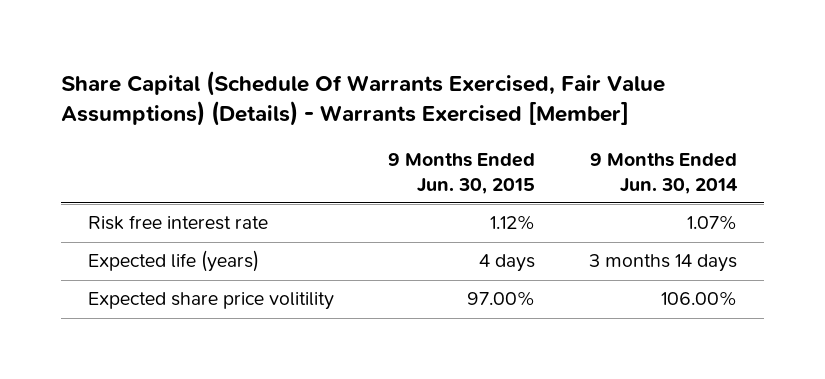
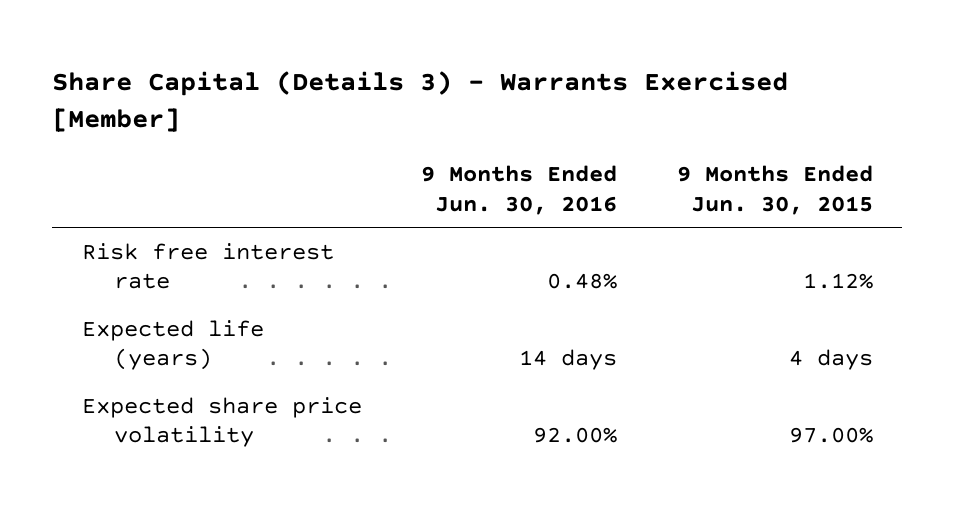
- Share Capital (Schedule Of Warrants Exercised, Fair Value Assumptions) (Details) - Warrants Exercised [Member]
+ Share Capital (Details 3) - Warrants Exercised [Member]
- | 9 Months Ended Jun. 30, 2015 | 9 Months Ended Jun. 30, 2014
+ | 9 Months Ended Jun. 30, 2016 | 9 Months Ended Jun. 30, 2015
- Expected share price volitility | 97.00% | 106.00%
+ Expected share price volatility | 92.00% | 97.00%

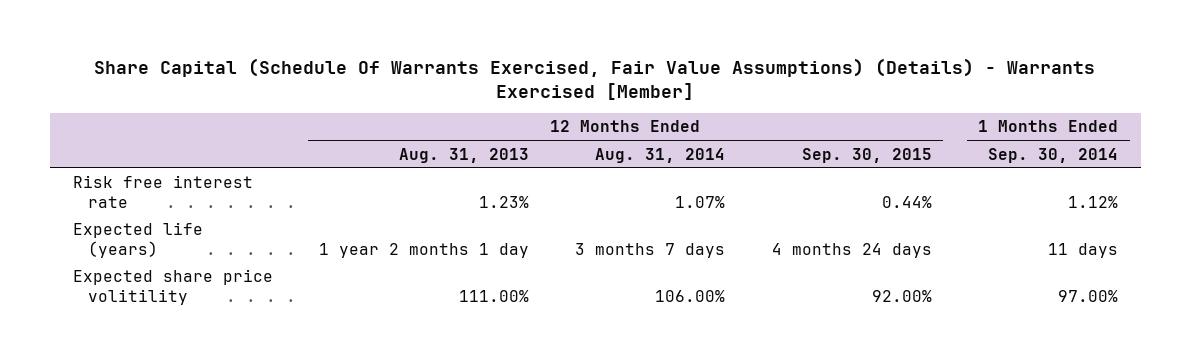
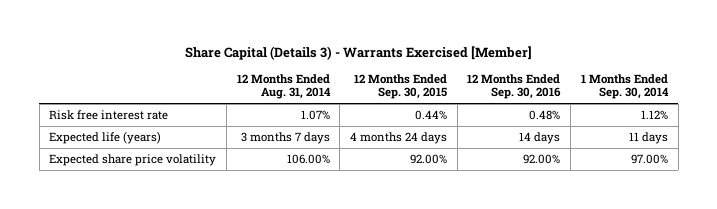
- Share Capital (Schedule Of Warrants Exercised, Fair Value Assumptions) (Details) - Warrants Exercised [Member]
+ Share Capital (Details 3) - Warrants Exercised [Member]
- | 12 Months Ended Aug. 31, 2013 | 12 Months Ended Aug. 31, 2014 | 12 Months Ended Sep. 30, 2015 | 1 Months Ended Sep. 30, 2014
+ | 12 Months Ended Aug. 31, 2014 | 12 Months Ended Sep. 30, 2015 | 12 Months Ended Sep. 30, 2016 | 1 Months Ended Sep. 30, 2014
- Expected share price volitility | 111.00% | 106.00% | 92.00% | 97.00%
+ Expected share price volatility | 106.00% | 92.00% | 92.00% | 97.00%

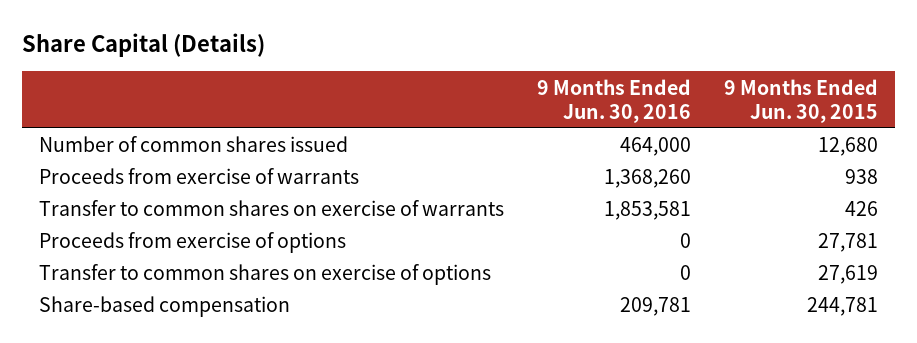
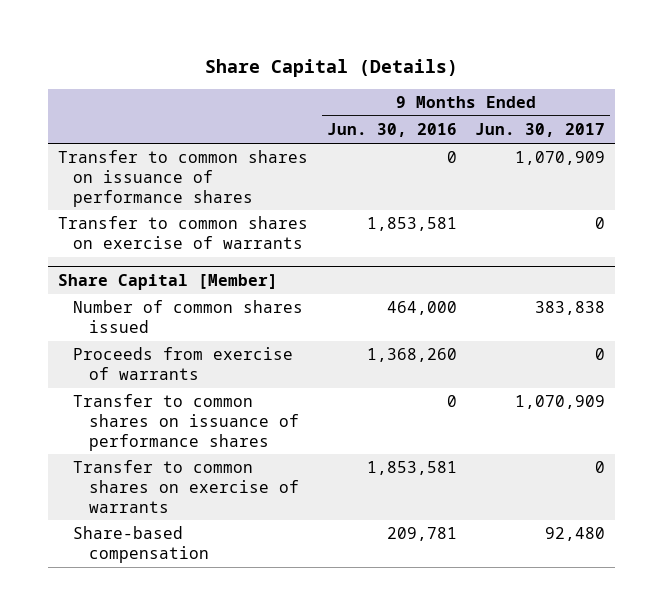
- | 9 Months Ended Jun. 30, 2016 | 9 Months Ended Jun. 30, 2015
+ | 9 Months Ended Jun. 30, 2016 | 9 Months Ended Jun. 30, 2017
+ Transfer to common shares on issuance of performance shares | 0 | 1,070,909
+ Transfer to common shares on exercise of warrants | 1,853,581 | 0
+ Share Capital [Member]
+ Transfer to common shares on issuance of performance shares | 0 | 1,070,909
- Proceeds from exercise of options | 0 | 27,781
- Transfer to common shares on exercise of options | 0 | 27,619

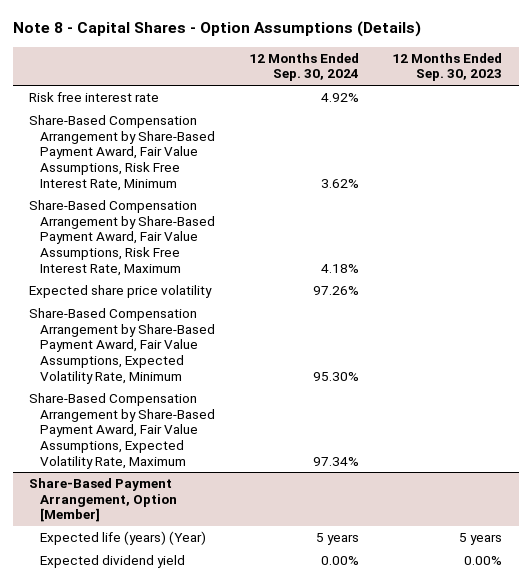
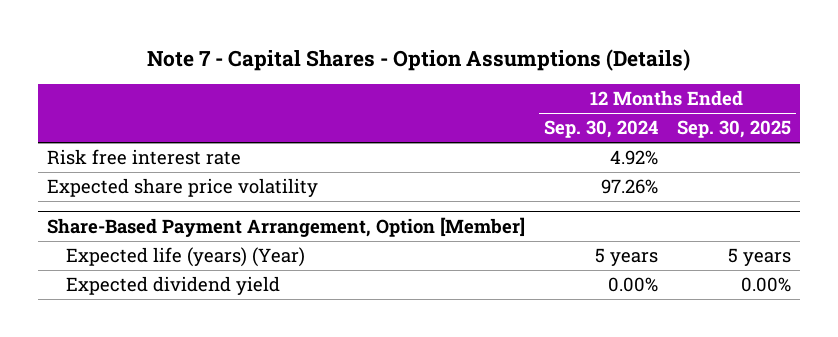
- Note 8 - Capital Shares - Option Assumptions (Details)
+ Note 7 - Capital Shares - Option Assumptions (Details)
- | 12 Months Ended Sep. 30, 2024 | 12 Months Ended Sep. 30, 2023
+ | 12 Months Ended Sep. 30, 2024 | 12 Months Ended Sep. 30, 2025
- Share-Based Compensation Arrangement by Share-Based Payment Award, Fair Value Assumptions, Risk Free Interest Rate, Minimum | 3.62% |
- Share-Based Compensation Arrangement by Share-Based Payment Award, Fair Value Assumptions, Risk Free Interest Rate, Maximum | 4.18% |
- Share-Based Compensation Arrangement by Share-Based Payment Award, Fair Value Assumptions, Expected Volatility Rate, Minimum | 95.30% |
- Share-Based Compensation Arrangement by Share-Based Payment Award, Fair Value Assumptions, Expected Volatility Rate, Maximum | 97.34% |

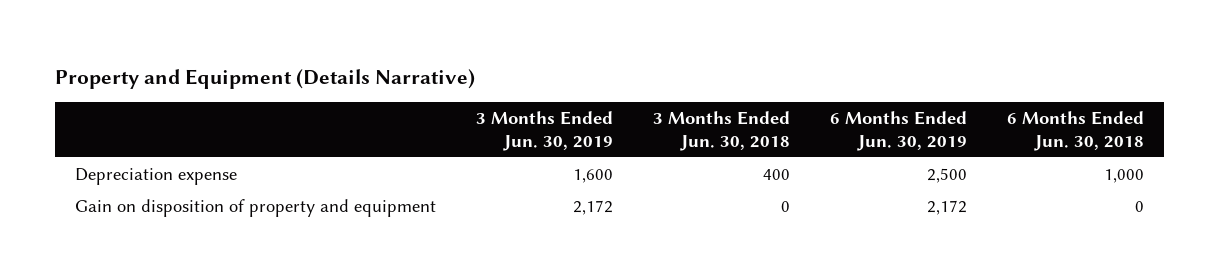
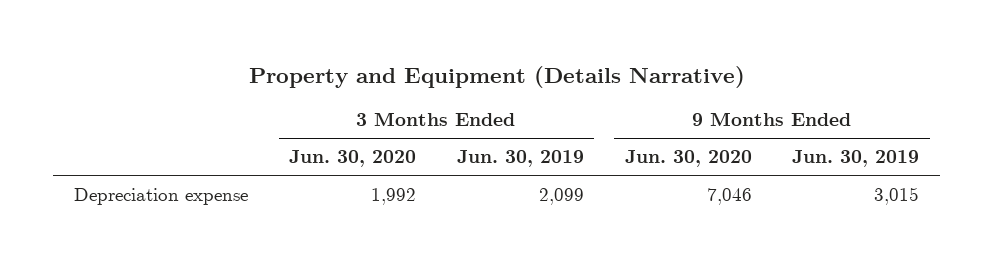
- | 3 Months Ended Jun. 30, 2019 | 3 Months Ended Jun. 30, 2018 | 6 Months Ended Jun. 30, 2019 | 6 Months Ended Jun. 30, 2018
+ | 3 Months Ended Jun. 30, 2020 | 3 Months Ended Jun. 30, 2019 | 9 Months Ended Jun. 30, 2020 | 9 Months Ended Jun. 30, 2019
- Depreciation expense | 1,600 | 400 | 2,500 | 1,000
- Gain on disposition of property and equipment | 2,172 | 0 | 2,172 | 0
+ Depreciation expense | 1,992 | 2,099 | 7,046 | 3,015

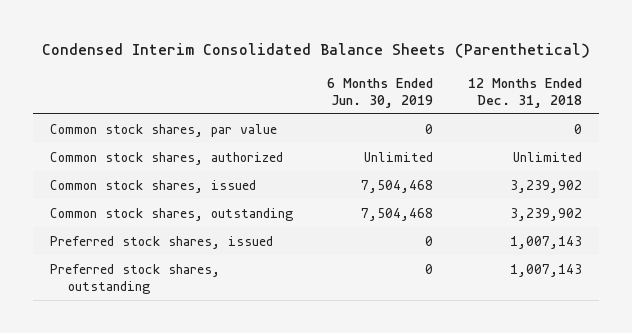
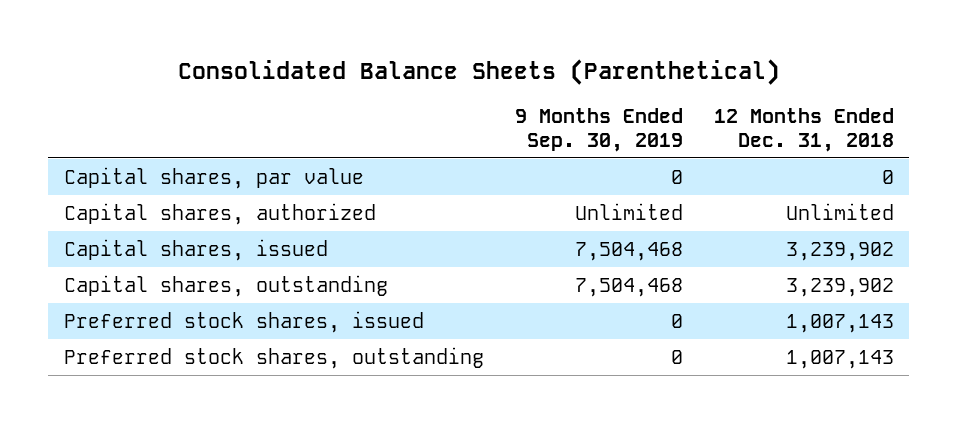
- Condensed Interim Consolidated Balance Sheets (Parenthetical)
+ Consolidated Balance Sheets (Parenthetical)
- | 6 Months Ended Jun. 30, 2019 | 12 Months Ended Dec. 31, 2018
+ | 9 Months Ended Sep. 30, 2019 | 12 Months Ended Dec. 31, 2018
- Common stock shares, par value | 0 | 0
- Common stock shares, authorized | Unlimited | Unlimited
- Common stock shares, issued | 7,504,468 | 3,239,902
- Common stock shares, outstanding | 7,504,468 | 3,239,902
+ Capital shares, par value | 0 | 0
+ Capital shares, authorized | Unlimited | Unlimited
+ Capital shares, issued | 7,504,468 | 3,239,902
+ Capital shares, outstanding | 7,504,468 | 3,239,902

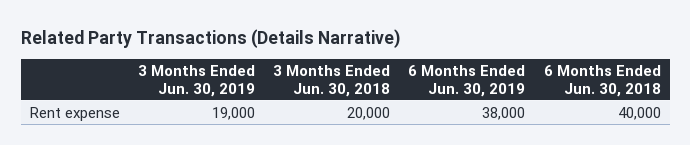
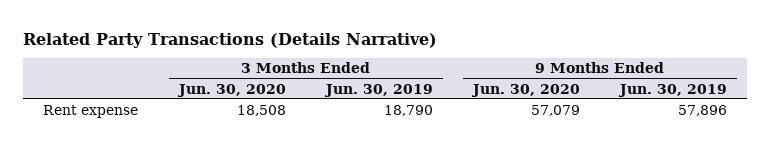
- | 3 Months Ended Jun. 30, 2019 | 3 Months Ended Jun. 30, 2018 | 6 Months Ended Jun. 30, 2019 | 6 Months Ended Jun. 30, 2018
+ | 3 Months Ended Jun. 30, 2020 | 3 Months Ended Jun. 30, 2019 | 9 Months Ended Jun. 30, 2020 | 9 Months Ended Jun. 30, 2019
- Rent expense | 19,000 | 20,000 | 38,000 | 40,000
+ Rent expense | 18,508 | 18,790 | 57,079 | 57,896

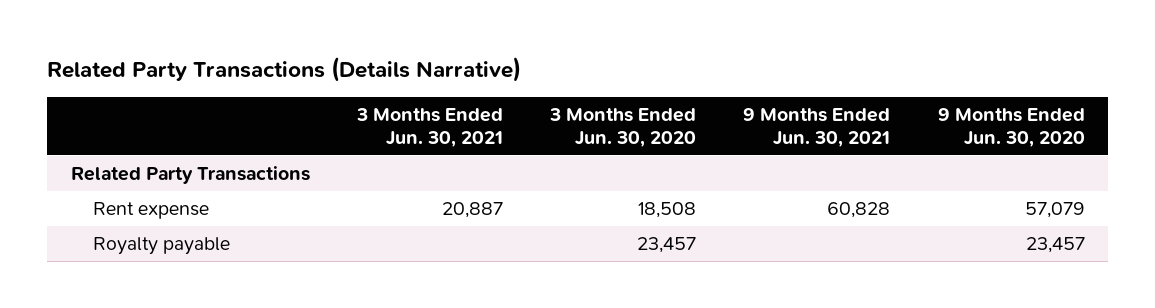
- | 3 Months Ended Jun. 30, 2020 | 3 Months Ended Jun. 30, 2019 | 9 Months Ended Jun. 30, 2020 | 9 Months Ended Jun. 30, 2019
+ | 3 Months Ended Jun. 30, 2021 | 3 Months Ended Jun. 30, 2020 | 9 Months Ended Jun. 30, 2021 | 9 Months Ended Jun. 30, 2020
+ Related Party Transactions
+ Royalty payable | | 23,457 | | 23,457

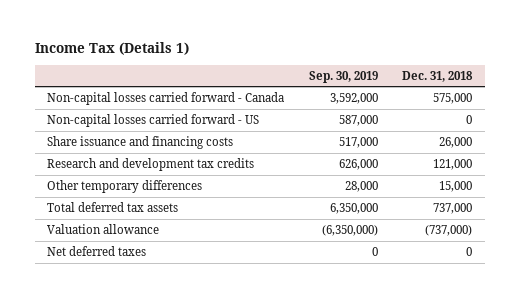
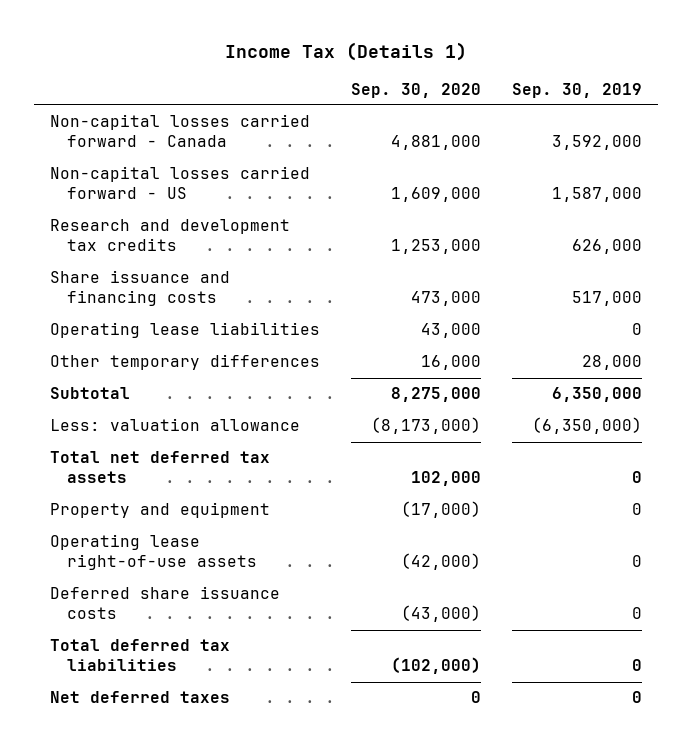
- | Sep. 30, 2019 | Dec. 31, 2018
+ | Sep. 30, 2020 | Sep. 30, 2019
- Non-capital losses carried forward - US | 587,000 | 0
+ Non-capital losses carried forward - US | 1,609,000 | 1,587,000
moved down: Share issuance and financing costs | 473,000 | 517,000
+ Operating lease liabilities | 43,000 | 0
- Total deferred tax assets | 6,350,000 | 737,000
- Valuation allowance | (6,350,000) | (737,000)
+ Subtotal | 8,275,000 | 6,350,000
+ Less: valuation allowance | (8,173,000) | (6,350,000)
+ Total net deferred tax assets | 102,000 | 0
+ Property and equipment | (17,000) | 0
+ Operating lease right-of-use assets | (42,000) | 0
+ Deferred share issuance costs | (43,000) | 0
+ Total deferred tax liabilities | (102,000) | 0

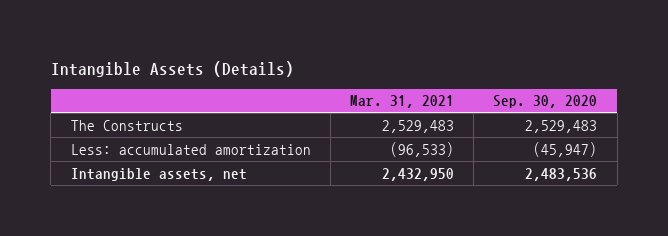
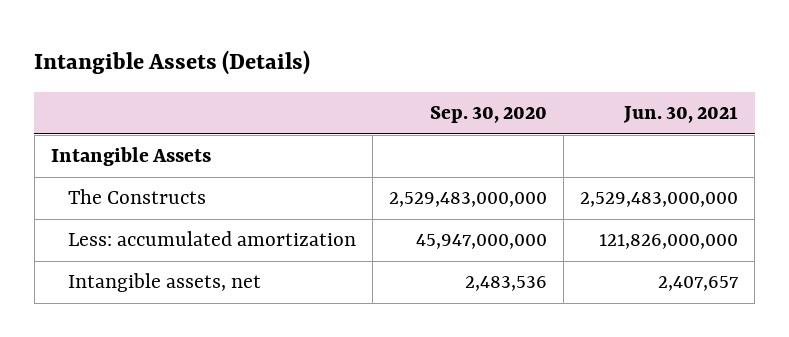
- | Mar. 31, 2021 | Sep. 30, 2020
+ | Sep. 30, 2020 | Jun. 30, 2021
- The Constructs | 2,529,483 | 2,529,483
- Less: accumulated amortization | (96,533) | (45,947)
+ Intangible Assets
+ The Constructs | 2,529,483,000,000 | 2,529,483,000,000
+ Less: accumulated amortization | 45,947,000,000 | 121,826,000,000

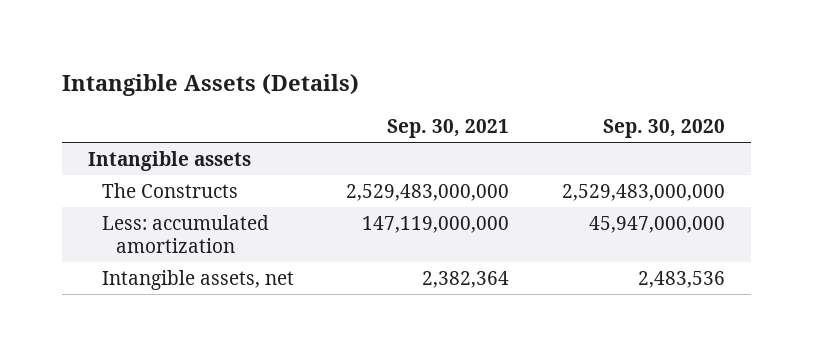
- | Sep. 30, 2020 | Jun. 30, 2021
+ | Sep. 30, 2021 | Sep. 30, 2020
- Intangible Assets
+ Intangible assets

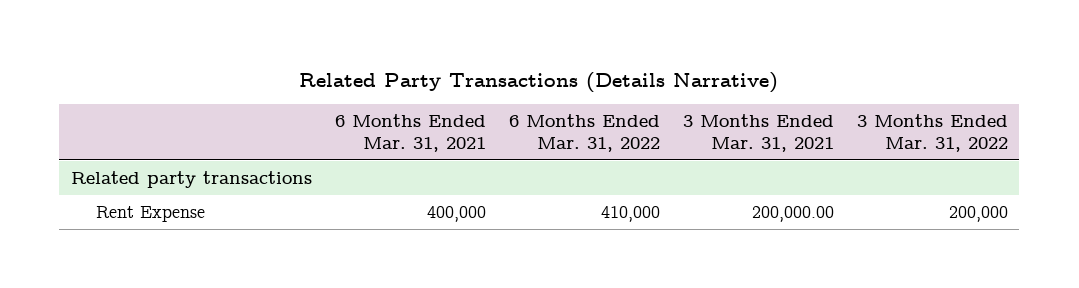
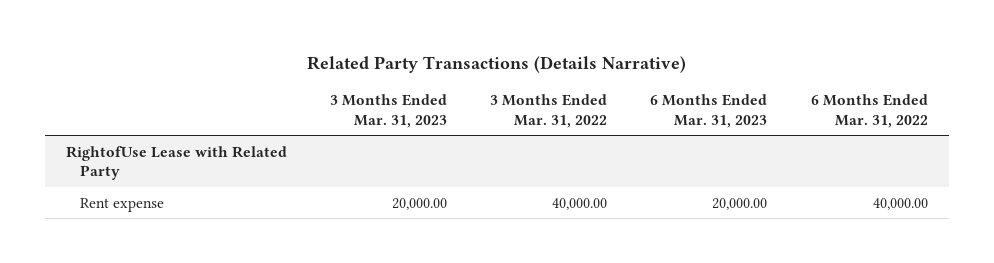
- | 6 Months Ended Mar. 31, 2021 | 6 Months Ended Mar. 31, 2022 | 3 Months Ended Mar. 31, 2021 | 3 Months Ended Mar. 31, 2022
+ | 3 Months Ended Mar. 31, 2023 | 3 Months Ended Mar. 31, 2022 | 6 Months Ended Mar. 31, 2023 | 6 Months Ended Mar. 31, 2022
- Related party transactions
- Rent Expense | 400,000 | 410,000 | 200,000.00 | 200,000
+ RightofUse Lease with Related Party
+ Rent expense | 20,000.00 | 40,000.00 | 20,000.00 | 40,000.00

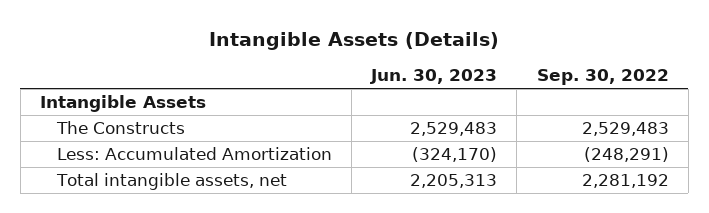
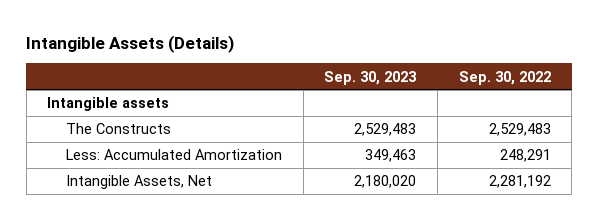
- | Jun. 30, 2023 | Sep. 30, 2022
+ | Sep. 30, 2023 | Sep. 30, 2022
- Intangible Assets
+ Intangible assets
- Less: Accumulated Amortization | (324,170) | (248,291)
- Total intangible assets, net | 2,205,313 | 2,281,192
+ Less: Accumulated Amortization | 349,463 | 248,291
+ Intangible Assets, Net | 2,180,020 | 2,281,192

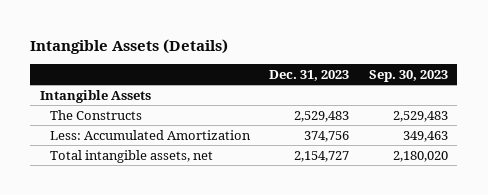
- | Sep. 30, 2023 | Sep. 30, 2022
+ | Dec. 31, 2023 | Sep. 30, 2023
- Intangible assets
+ Intangible Assets
- Intangible Assets, Net | 2,180,020 | 2,281,192
+ Total intangible assets, net | 2,154,727 | 2,180,020

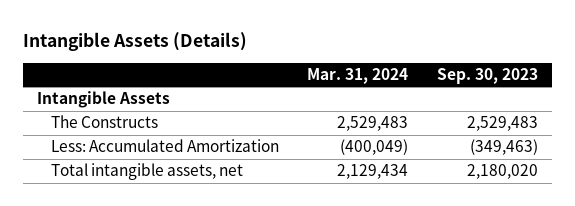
- | Dec. 31, 2023 | Sep. 30, 2023
+ | Mar. 31, 2024 | Sep. 30, 2023
- Less: Accumulated Amortization | 374,756 | 349,463
+ Less: Accumulated Amortization | (400,049) | (349,463)

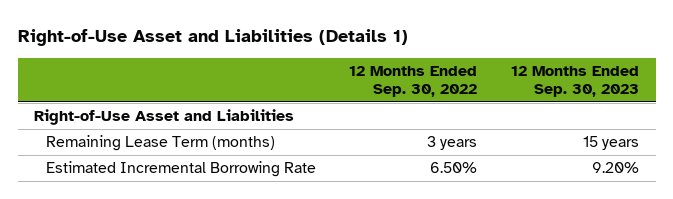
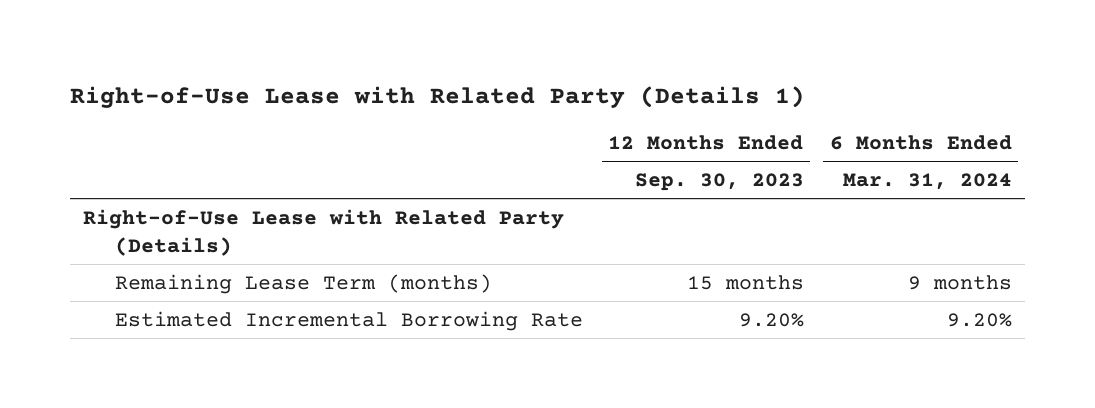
- Right-of-Use Asset and Liabilities (Details 1)
+ Right-of-Use Lease with Related Party (Details 1)
- | 12 Months Ended Sep. 30, 2022 | 12 Months Ended Sep. 30, 2023
+ | 12 Months Ended Sep. 30, 2023 | 6 Months Ended Mar. 31, 2024
- Right-of-Use Asset and Liabilities
- Remaining Lease Term (months) | 3 years | 15 years
+ Right-of-Use Lease with Related Party (Details)
+ Remaining Lease Term (months) | 15 months | 9 months

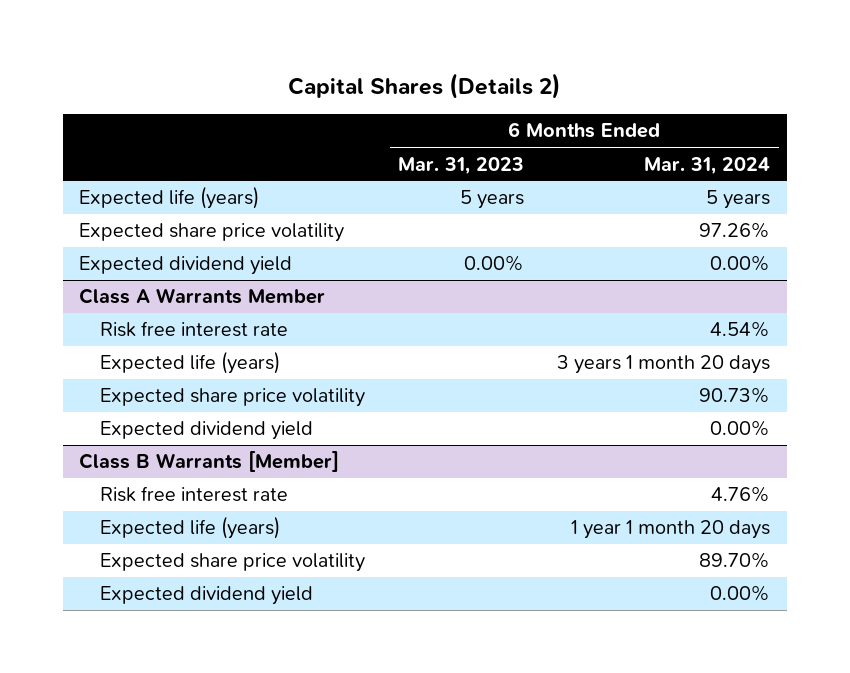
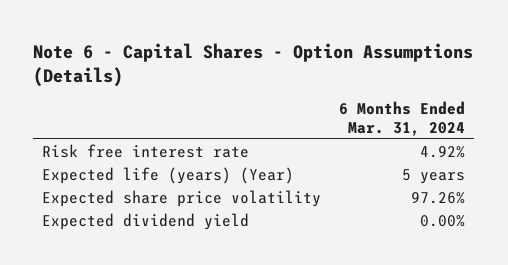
- Capital Shares (Details 2)
+ Note 6 - Capital Shares - Option Assumptions (Details)
- | 6 Months Ended Mar. 31, 2023 | 6 Months Ended Mar. 31, 2024
+ | 6 Months Ended Mar. 31, 2024
- Expected life (years) | 5 years | 5 years
+ Risk free interest rate | 4.92%
+ Expected life (years) (Year) | 5 years
- Class A Warrants Member
- Risk free interest rate | | 4.54%
- Expected life (years) | | 3 years 1 month 20 days
- Expected share price volatility | | 90.73%
- Expected dividend yield | | 0.00%
- Class B Warrants [Member]
- Risk free interest rate | | 4.76%
- Expected life (years) | | 1 year 1 month 20 days
- Expected share price volatility | | 89.70%
- Expected dividend yield | | 0.00%

